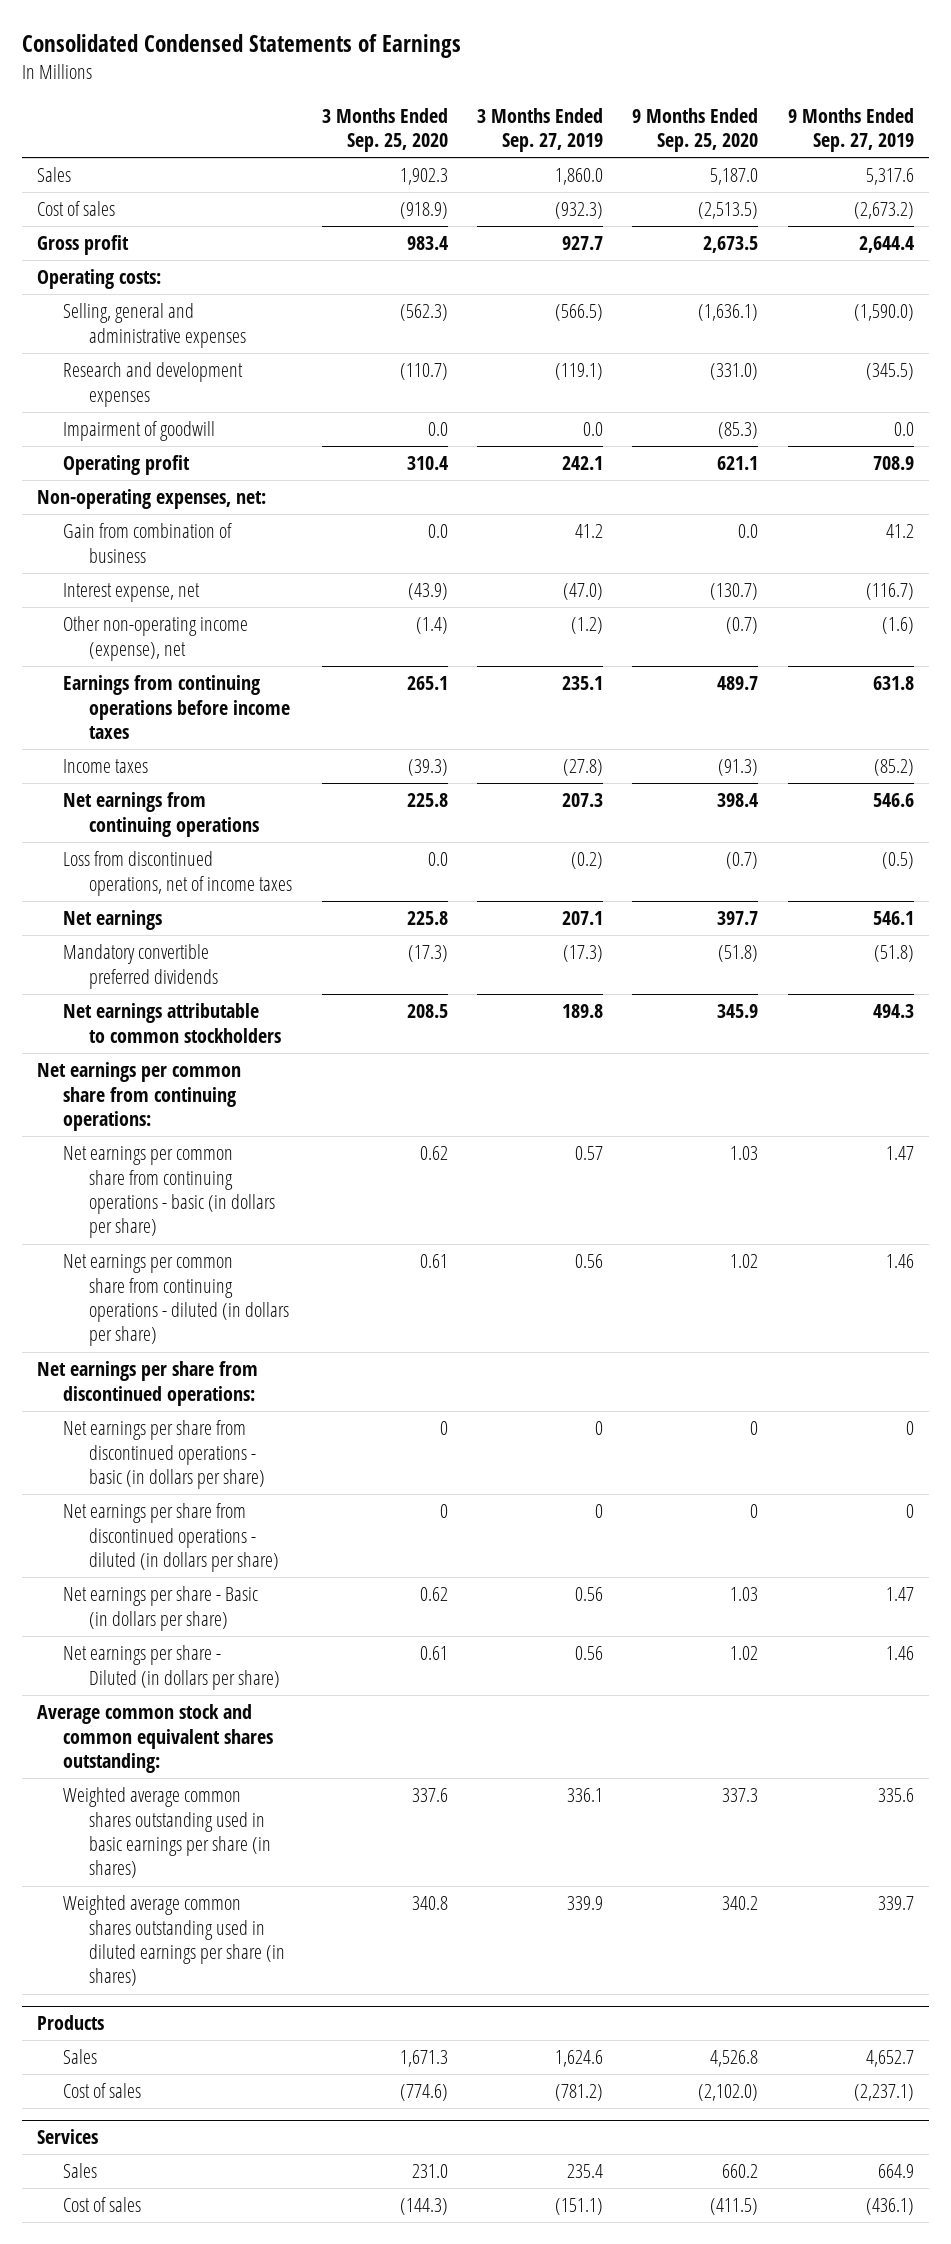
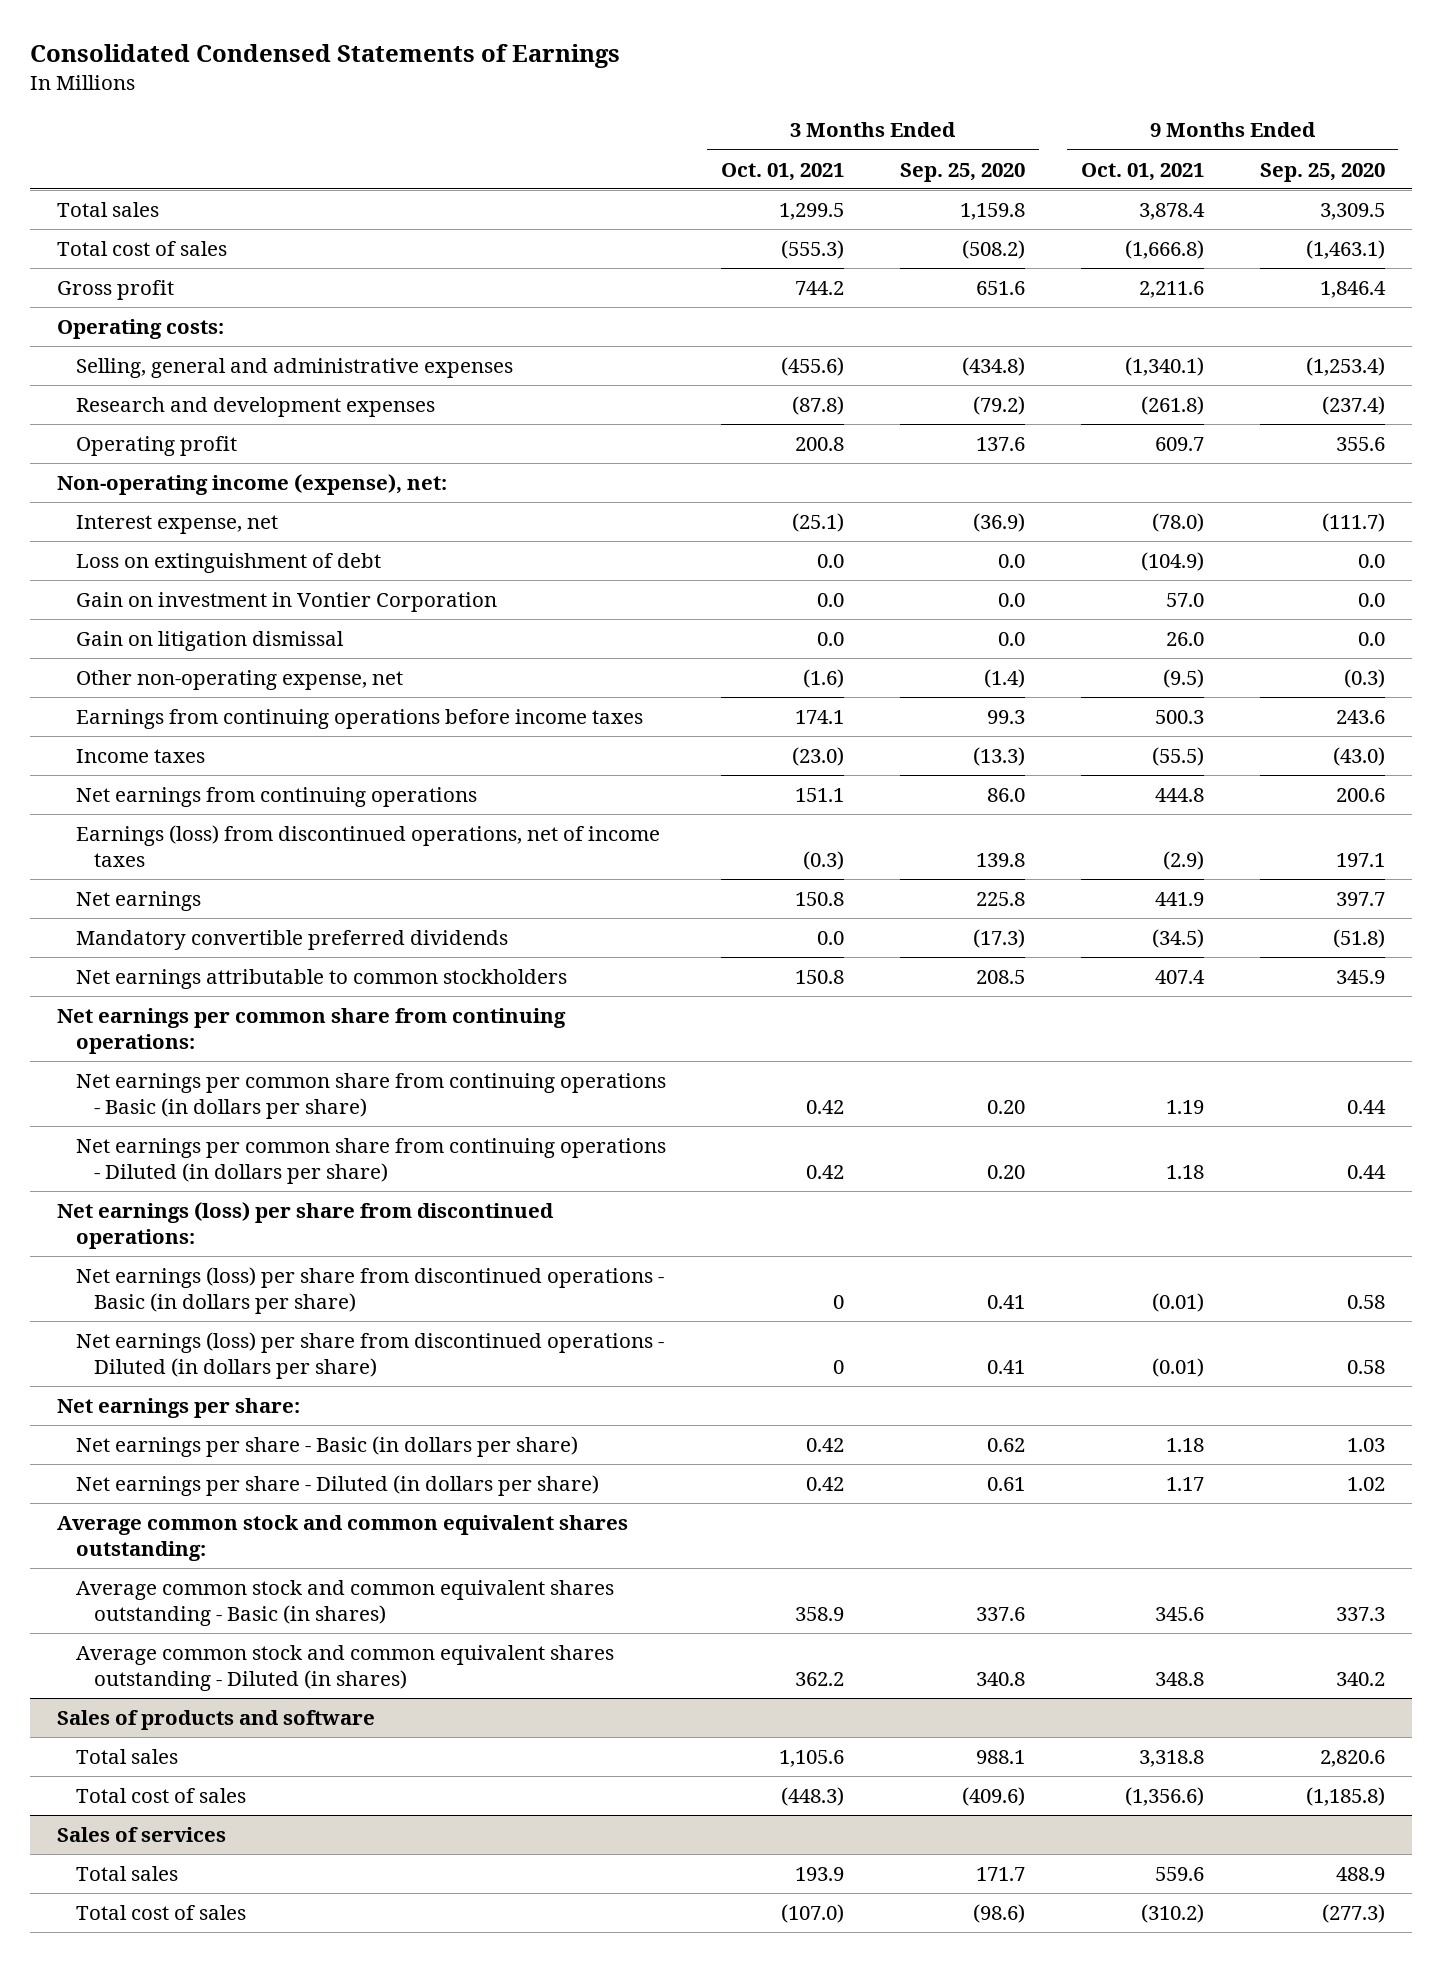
- | 3 Months Ended Sep. 25, 2020 | 3 Months Ended Sep. 27, 2019 | 9 Months Ended Sep. 25, 2020 | 9 Months Ended Sep. 27, 2019
+ | 3 Months Ended Oct. 01, 2021 | 3 Months Ended Sep. 25, 2020 | 9 Months Ended Oct. 01, 2021 | 9 Months Ended Sep. 25, 2020
- Sales | 1,902.3 | 1,860.0 | 5,187.0 | 5,317.6
- Cost of sales | (918.9) | (932.3) | (2,513.5) | (2,673.2)
- Gross profit | 983.4 | 927.7 | 2,673.5 | 2,644.4
+ Total sales | 1,299.5 | 1,159.8 | 3,878.4 | 3,309.5
+ Total cost of sales | (555.3) | (508.2) | (1,666.8) | (1,463.1)
+ Gross profit | 744.2 | 651.6 | 2,211.6 | 1,846.4
- Selling, general and administrative expenses | (562.3) | (566.5) | (1,636.1) | (1,590.0)
- Research and development expenses | (110.7) | (119.1) | (331.0) | (345.5)
- Impairment of goodwill | 0.0 | 0.0 | (85.3) | 0.0
- Operating profit | 310.4 | 242.1 | 621.1 | 708.9
- Non-operating expenses, net:
- Gain from combination of business | 0.0 | 41.2 | 0.0 | 41.2
- Interest expense, net | (43.9) | (47.0) | (130.7) | (116.7)
- Other non-operating income (expense), net | (1.4) | (1.2) | (0.7) | (1.6)
- Earnings from continuing operations before income taxes | 265.1 | 235.1 | 489.7 | 631.8
- Income taxes | (39.3) | (27.8) | (91.3) | (85.2)
- Net earnings from continuing operations | 225.8 | 207.3 | 398.4 | 546.6
- Loss from discontinued operations, net of income taxes | 0.0 | (0.2) | (0.7) | (0.5)
+ Selling, general and administrative expenses | (455.6) | (434.8) | (1,340.1) | (1,253.4)
+ Research and development expenses | (87.8) | (79.2) | (261.8) | (237.4)
+ Operating profit | 200.8 | 137.6 | 609.7 | 355.6
+ Non-operating income (expense), net:
+ Interest expense, net | (25.1) | (36.9) | (78.0) | (111.7)
+ Loss on extinguishment of debt | 0.0 | 0.0 | (104.9) | 0.0
+ Gain on investment in Vontier Corporation | 0.0 | 0.0 | 57.0 | 0.0
+ Gain on litigation dismissal | 0.0 | 0.0 | 26.0 | 0.0
+ Other non-operating expense, net | (1.6) | (1.4) | (9.5) | (0.3)
+ Earnings from continuing operations before income taxes | 174.1 | 99.3 | 500.3 | 243.6
+ Income taxes | (23.0) | (13.3) | (55.5) | (43.0)
+ Net earnings from continuing operations | 151.1 | 86.0 | 444.8 | 200.6
+ Earnings (loss) from discontinued operations, net of income taxes | (0.3) | 139.8 | (2.9) | 197.1
- Net earnings per common share from continuing operations - basic (in dollars per share) | 0.62 | 0.57 | 1.03 | 1.47
- Net earnings per common share from continuing operations - diluted (in dollars per share) | 0.61 | 0.56 | 1.02 | 1.46
- Net earnings per share from discontinued operations:
- Net earnings per share from discontinued operations - basic (in dollars per share) | 0 | 0 | 0 | 0
- Net earnings per share from discontinued operations - diluted (in dollars per share) | 0 | 0 | 0 | 0
+ Net earnings per common share from continuing operations - Basic (in dollars per share) | 0.42 | 0.20 | 1.19 | 0.44
+ Net earnings per common share from continuing operations - Diluted (in dollars per share) | 0.42 | 0.20 | 1.18 | 0.44
+ Net earnings (loss) per share from discontinued operations:
+ Net earnings (loss) per share from discontinued operations - Basic (in dollars per share) | 0 | 0.41 | (0.01) | 0.58
+ Net earnings (loss) per share from discontinued operations - Diluted (in dollars per share) | 0 | 0.41 | (0.01) | 0.58
+ Net earnings per share:
- Weighted average common shares outstanding used in basic earnings per share (in shares) | 337.6 | 336.1 | 337.3 | 335.6
- Weighted average common shares outstanding used in diluted earnings per share (in shares) | 340.8 | 339.9 | 340.2 | 339.7
- Products
- Sales | 1,671.3 | 1,624.6 | 4,526.8 | 4,652.7
- Cost of sales | (774.6) | (781.2) | (2,102.0) | (2,237.1)
- Services
- Sales | 231.0 | 235.4 | 660.2 | 664.9
- Cost of sales | (144.3) | (151.1) | (411.5) | (436.1)
+ Average common stock and common equivalent shares outstanding - Basic (in shares) | 358.9 | 337.6 | 345.6 | 337.3
+ Average common stock and common equivalent shares outstanding - Diluted (in shares) | 362.2 | 340.8 | 348.8 | 340.2
+ Sales of products and software
+ Total sales | 1,105.6 | 988.1 | 3,318.8 | 2,820.6
+ Total cost of sales | (448.3) | (409.6) | (1,356.6) | (1,185.8)
+ Sales of services
+ Total sales | 193.9 | 171.7 | 559.6 | 488.9
+ Total cost of sales | (107.0) | (98.6) | (310.2) | (277.3)

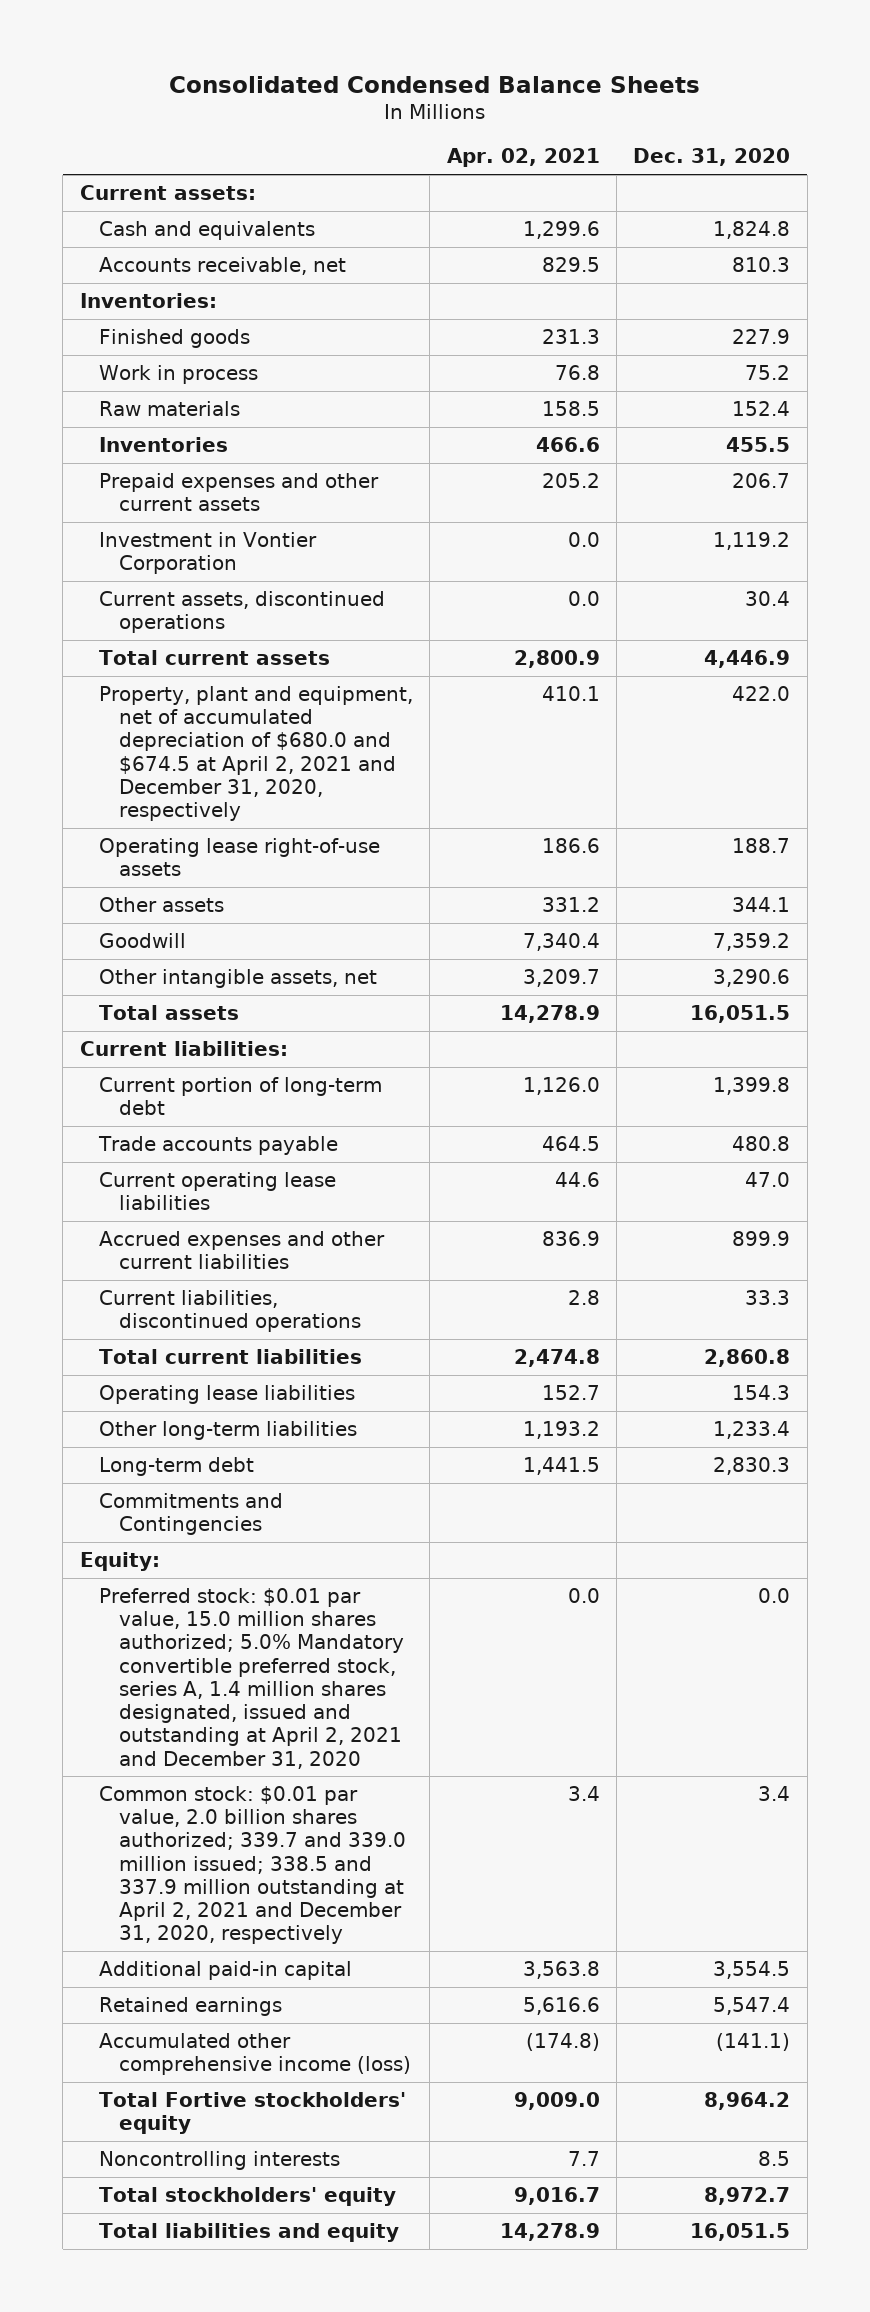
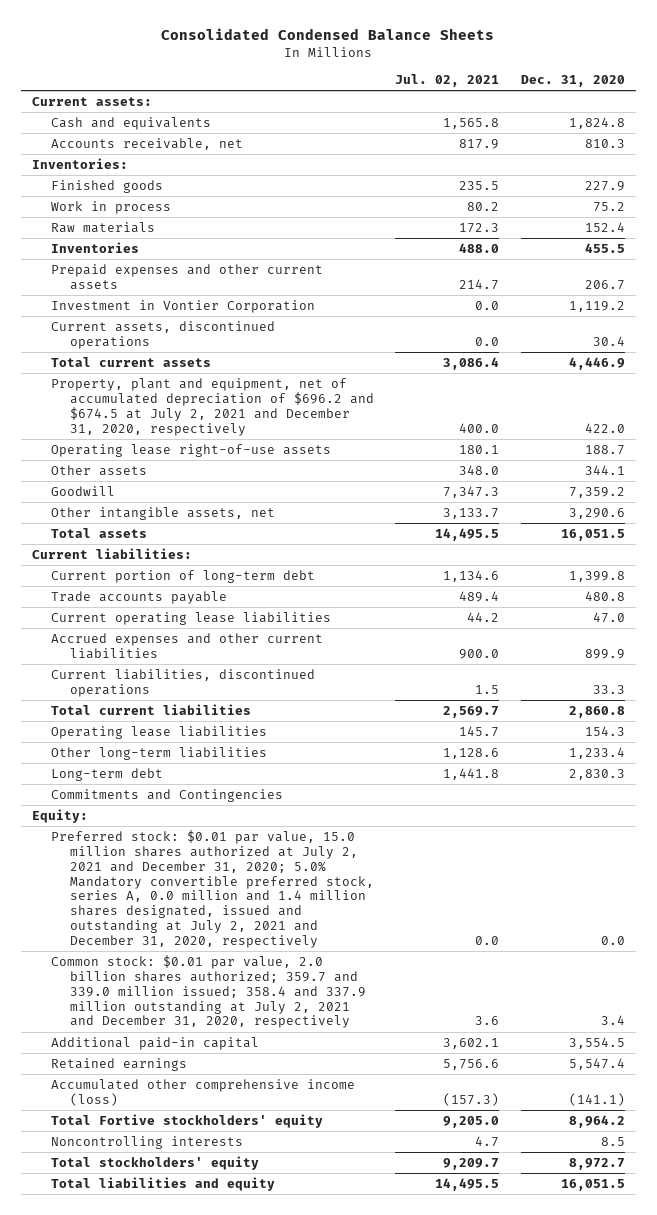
- | Apr. 02, 2021 | Dec. 31, 2020
+ | Jul. 02, 2021 | Dec. 31, 2020
- Property, plant and equipment, net of accumulated depreciation of $680.0 and $674.5 at April 2, 2021 and December 31, 2020, respectively | 410.1 | 422.0
+ Property, plant and equipment, net of accumulated depreciation of $696.2 and $674.5 at July 2, 2021 and December 31, 2020, respectively | 400.0 | 422.0
- Preferred stock: $0.01 par value, 15.0 million shares authorized; 5.0% Mandatory convertible preferred stock, series A, 1.4 million shares designated, issued and outstanding at April 2, 2021 and December 31, 2020 | 0.0 | 0.0
- Common stock: $0.01 par value, 2.0 billion shares authorized; 339.7 and 339.0 million issued; 338.5 and 337.9 million outstanding at April 2, 2021 and December 31, 2020, respectively | 3.4 | 3.4
+ Preferred stock: $0.01 par value, 15.0 million shares authorized at July 2, 2021 and December 31, 2020; 5.0% Mandatory convertible preferred stock, series A, 0.0 million and 1.4 million shares designated, issued and outstanding at July 2, 2021 and December 31, 2020, respectively | 0.0 | 0.0
+ Common stock: $0.01 par value, 2.0 billion shares authorized; 359.7 and 339.0 million issued; 358.4 and 337.9 million outstanding at July 2, 2021 and December 31, 2020, respectively | 3.6 | 3.4

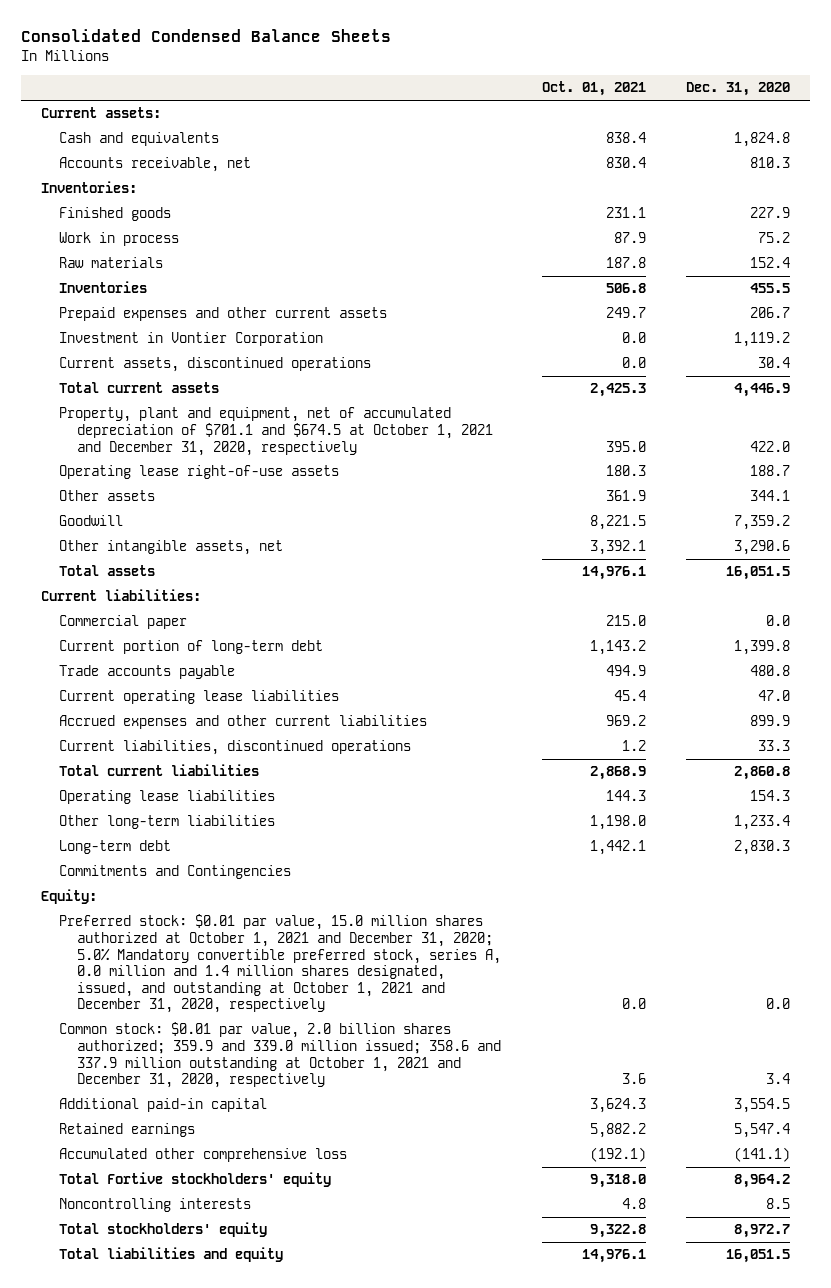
- | Jul. 02, 2021 | Dec. 31, 2020
+ | Oct. 01, 2021 | Dec. 31, 2020
- Property, plant and equipment, net of accumulated depreciation of $696.2 and $674.5 at July 2, 2021 and December 31, 2020, respectively | 400.0 | 422.0
+ Property, plant and equipment, net of accumulated depreciation of $701.1 and $674.5 at October 1, 2021 and December 31, 2020, respectively | 395.0 | 422.0
+ Commercial paper | 215.0 | 0.0
- Preferred stock: $0.01 par value, 15.0 million shares authorized at July 2, 2021 and December 31, 2020; 5.0% Mandatory convertible preferred stock, series A, 0.0 million and 1.4 million shares designated, issued and outstanding at July 2, 2021 and December 31, 2020, respectively | 0.0 | 0.0
- Common stock: $0.01 par value, 2.0 billion shares authorized; 359.7 and 339.0 million issued; 358.4 and 337.9 million outstanding at July 2, 2021 and December 31, 2020, respectively | 3.6 | 3.4
+ Preferred stock: $0.01 par value, 15.0 million shares authorized at October 1, 2021 and December 31, 2020; 5.0% Mandatory convertible preferred stock, series A, 0.0 million and 1.4 million shares designated, issued, and outstanding at October 1, 2021 and December 31, 2020, respectively | 0.0 | 0.0
+ Common stock: $0.01 par value, 2.0 billion shares authorized; 359.9 and 339.0 million issued; 358.6 and 337.9 million outstanding at October 1, 2021 and December 31, 2020, respectively | 3.6 | 3.4
- Accumulated other comprehensive income (loss) | (157.3) | (141.1)
+ Accumulated other comprehensive loss | (192.1) | (141.1)

